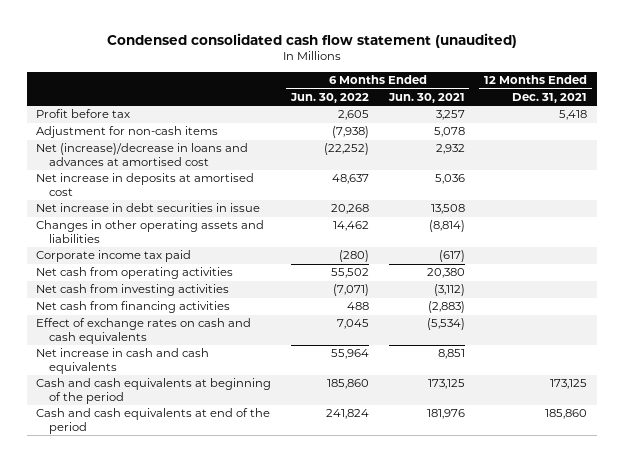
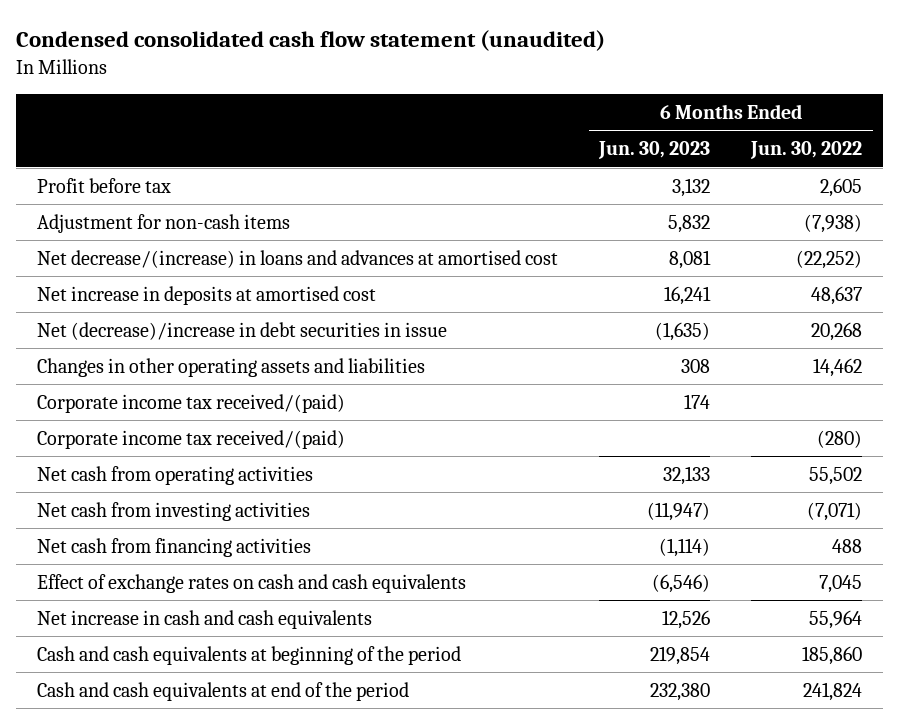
- | 6 Months Ended Jun. 30, 2022 | 6 Months Ended Jun. 30, 2021 | 12 Months Ended Dec. 31, 2021
+ | 6 Months Ended Jun. 30, 2023 | 6 Months Ended Jun. 30, 2022
- Net (increase)/decrease in loans and advances at amortised cost | (22,252) | 2,932 |
+ Net decrease/(increase) in loans and advances at amortised cost | 8,081 | (22,252)
- Net increase in debt securities in issue | 20,268 | 13,508 |
+ Net (decrease)/increase in debt securities in issue | (1,635) | 20,268
- Corporate income tax paid | (280) | (617) |
+ Corporate income tax received/(paid) | 174 |
+ Corporate income tax received/(paid) | | (280)

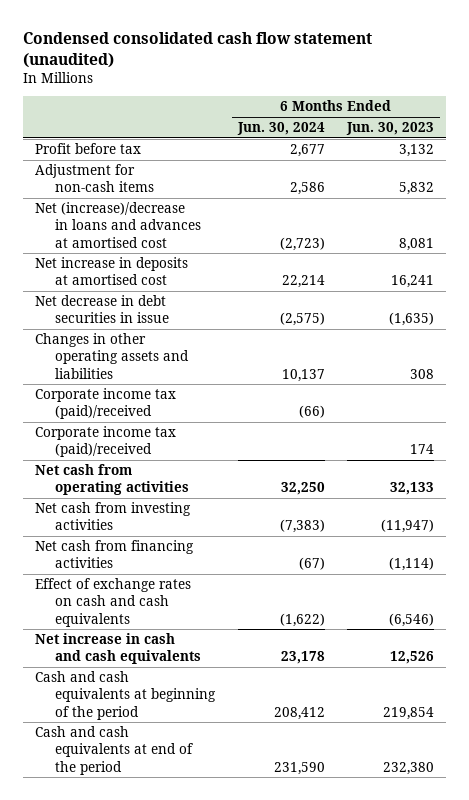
- | 6 Months Ended Jun. 30, 2023 | 6 Months Ended Jun. 30, 2022
+ | 6 Months Ended Jun. 30, 2024 | 6 Months Ended Jun. 30, 2023
- Net decrease/(increase) in loans and advances at amortised cost | 8,081 | (22,252)
+ Net (increase)/decrease in loans and advances at amortised cost | (2,723) | 8,081
- Net (decrease)/increase in debt securities in issue | (1,635) | 20,268
+ Net decrease in debt securities in issue | (2,575) | (1,635)
- Corporate income tax received/(paid) | 174 |
- Corporate income tax received/(paid) | | (280)
+ Corporate income tax (paid)/received | (66) |
+ Corporate income tax (paid)/received | | 174

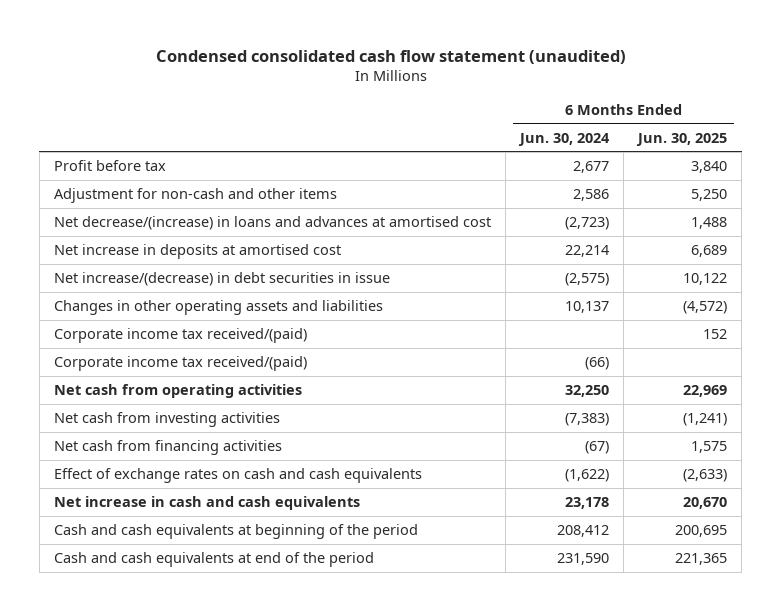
- | 6 Months Ended Jun. 30, 2024 | 6 Months Ended Jun. 30, 2023
+ | 6 Months Ended Jun. 30, 2024 | 6 Months Ended Jun. 30, 2025
- Adjustment for non-cash items | 2,586 | 5,832
- Net (increase)/decrease in loans and advances at amortised cost | (2,723) | 8,081
+ Adjustment for non-cash and other items | 2,586 | 5,250
+ Net decrease/(increase) in loans and advances at amortised cost | (2,723) | 1,488
- Net decrease in debt securities in issue | (2,575) | (1,635)
+ Net increase/(decrease) in debt securities in issue | (2,575) | 10,122
- Corporate income tax (paid)/received | (66) |
- Corporate income tax (paid)/received | | 174
+ Corporate income tax received/(paid) | | 152
+ Corporate income tax received/(paid) | (66) |

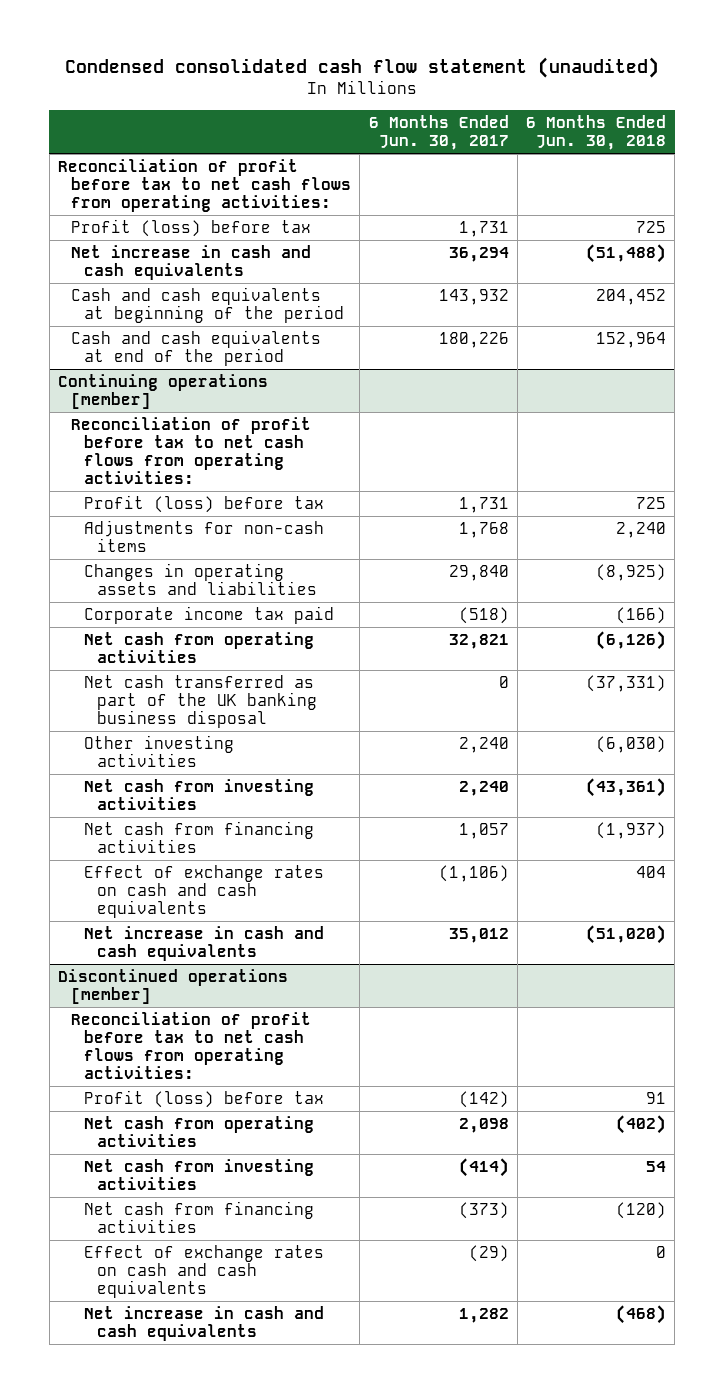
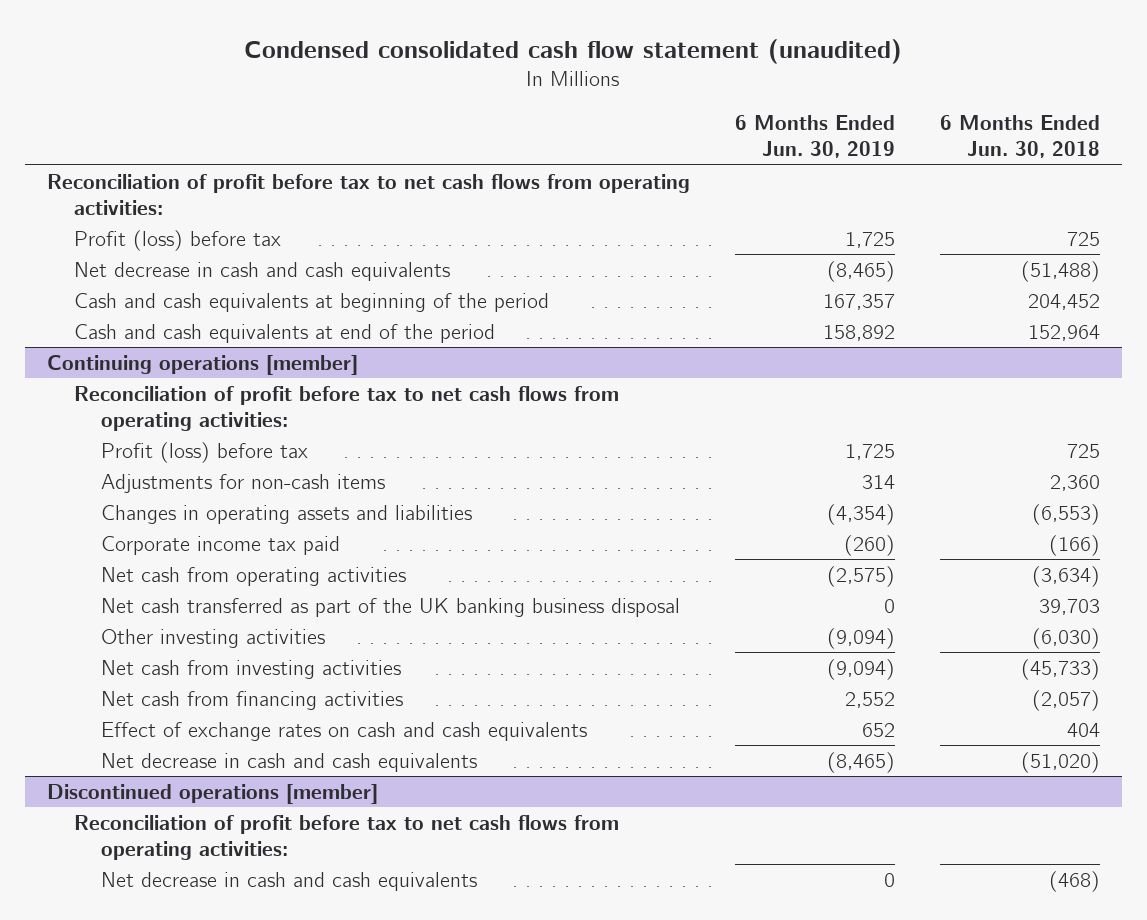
- | 6 Months Ended Jun. 30, 2017 | 6 Months Ended Jun. 30, 2018
+ | 6 Months Ended Jun. 30, 2019 | 6 Months Ended Jun. 30, 2018
- Net increase in cash and cash equivalents | 36,294 | (51,488)
+ Net decrease in cash and cash equivalents | (8,465) | (51,488)
@ Continuing operations [member]
- Adjustments for non-cash items | 1,768 | 2,240
- Changes in operating assets and liabilities | 29,840 | (8,925)
+ Adjustments for non-cash items | 314 | 2,360
+ Changes in operating assets and liabilities | (4,354) | (6,553)
- Net cash from operating activities | 32,821 | (6,126)
- Net cash transferred as part of the UK banking business disposal | 0 | (37,331)
+ Net cash from operating activities | (2,575) | (3,634)
+ Net cash transferred as part of the UK banking business disposal | 0 | 39,703
- Net cash from investing activities | 2,240 | (43,361)
- Net cash from financing activities | 1,057 | (1,937)
+ Net cash from investing activities | (9,094) | (45,733)
+ Net cash from financing activities | 2,552 | (2,057)
- Net increase in cash and cash equivalents | 35,012 | (51,020)
+ Net decrease in cash and cash equivalents | (8,465) | (51,020)
@ Discontinued operations [member]
- Profit (loss) before tax | (142) | 91
- Net cash from operating activities | 2,098 | (402)
- Net cash from investing activities | (414) | 54
- Net cash from financing activities | (373) | (120)
- Effect of exchange rates on cash and cash equivalents | (29) | 0
- Net increase in cash and cash equivalents | 1,282 | (468)
+ Net decrease in cash and cash equivalents | 0 | (468)

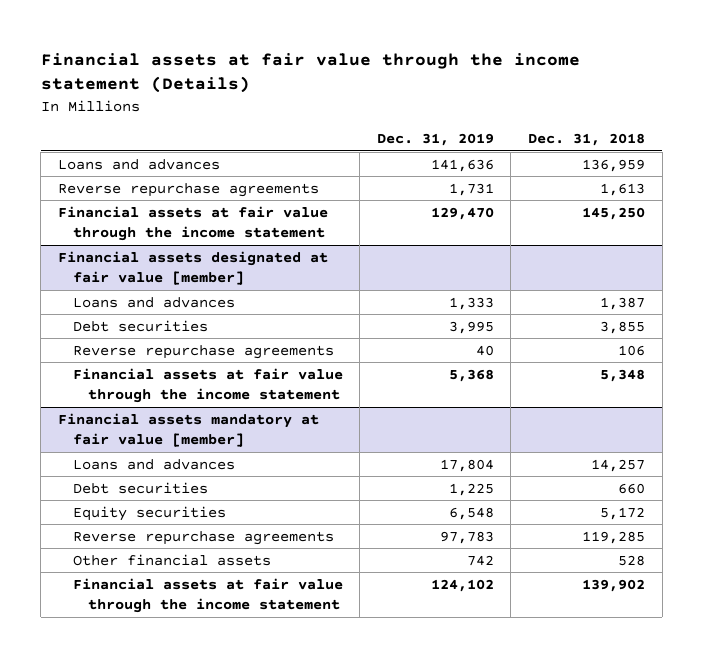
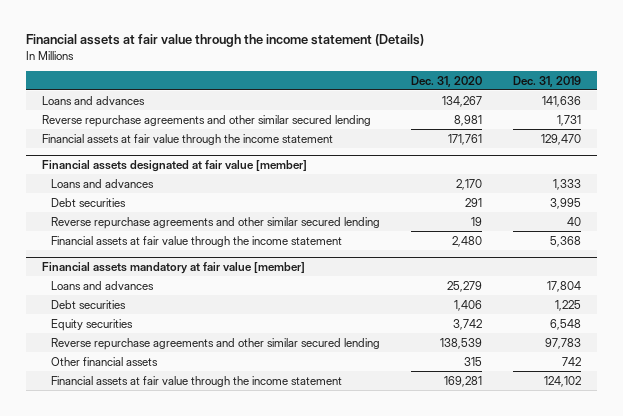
- | Dec. 31, 2019 | Dec. 31, 2018
+ | Dec. 31, 2020 | Dec. 31, 2019
- Reverse repurchase agreements | 1,731 | 1,613
+ Reverse repurchase agreements and other similar secured lending | 8,981 | 1,731
@ Financial assets designated at fair value [member]
- Reverse repurchase agreements | 40 | 106
+ Reverse repurchase agreements and other similar secured lending | 19 | 40
@ Financial assets mandatory at fair value [member]
- Reverse repurchase agreements | 97,783 | 119,285
+ Reverse repurchase agreements and other similar secured lending | 138,539 | 97,783

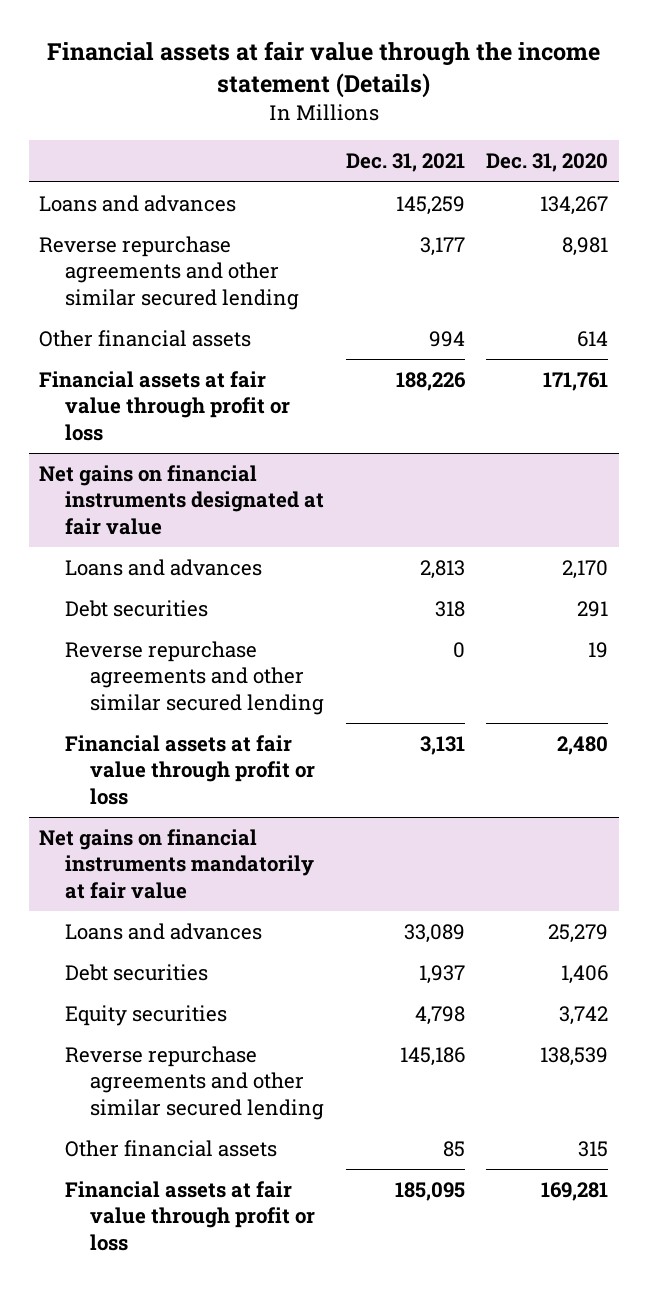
- | Dec. 31, 2020 | Dec. 31, 2019
+ | Dec. 31, 2021 | Dec. 31, 2020
- Financial assets at fair value through the income statement | 171,761 | 129,470
- Financial assets designated at fair value [member]
+ Other financial assets | 994 | 614
+ Financial assets at fair value through profit or loss | 188,226 | 171,761
+ Net gains on financial instruments designated at fair value
- Financial assets at fair value through the income statement | 2,480 | 5,368
- Financial assets mandatory at fair value [member]
+ Financial assets at fair value through profit or loss | 3,131 | 2,480
+ Net gains on financial instruments mandatorily at fair value
- Financial assets at fair value through the income statement | 169,281 | 124,102
+ Financial assets at fair value through profit or loss | 185,095 | 169,281

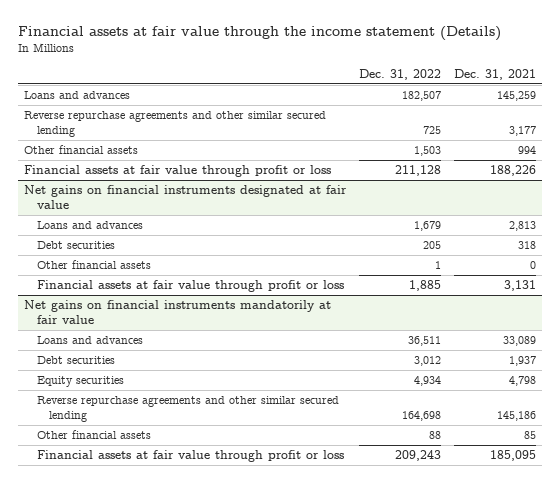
- | Dec. 31, 2021 | Dec. 31, 2020
+ | Dec. 31, 2022 | Dec. 31, 2021
@ Net gains on financial instruments designated at fair value
- Reverse repurchase agreements and other similar secured lending | 0 | 19
+ Other financial assets | 1 | 0

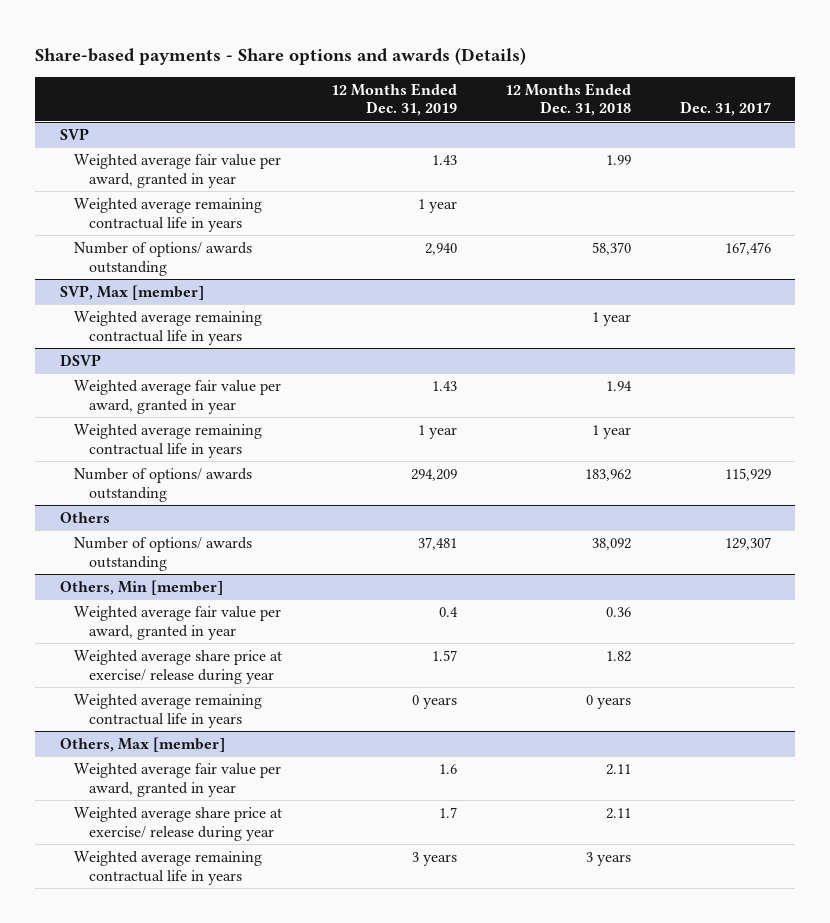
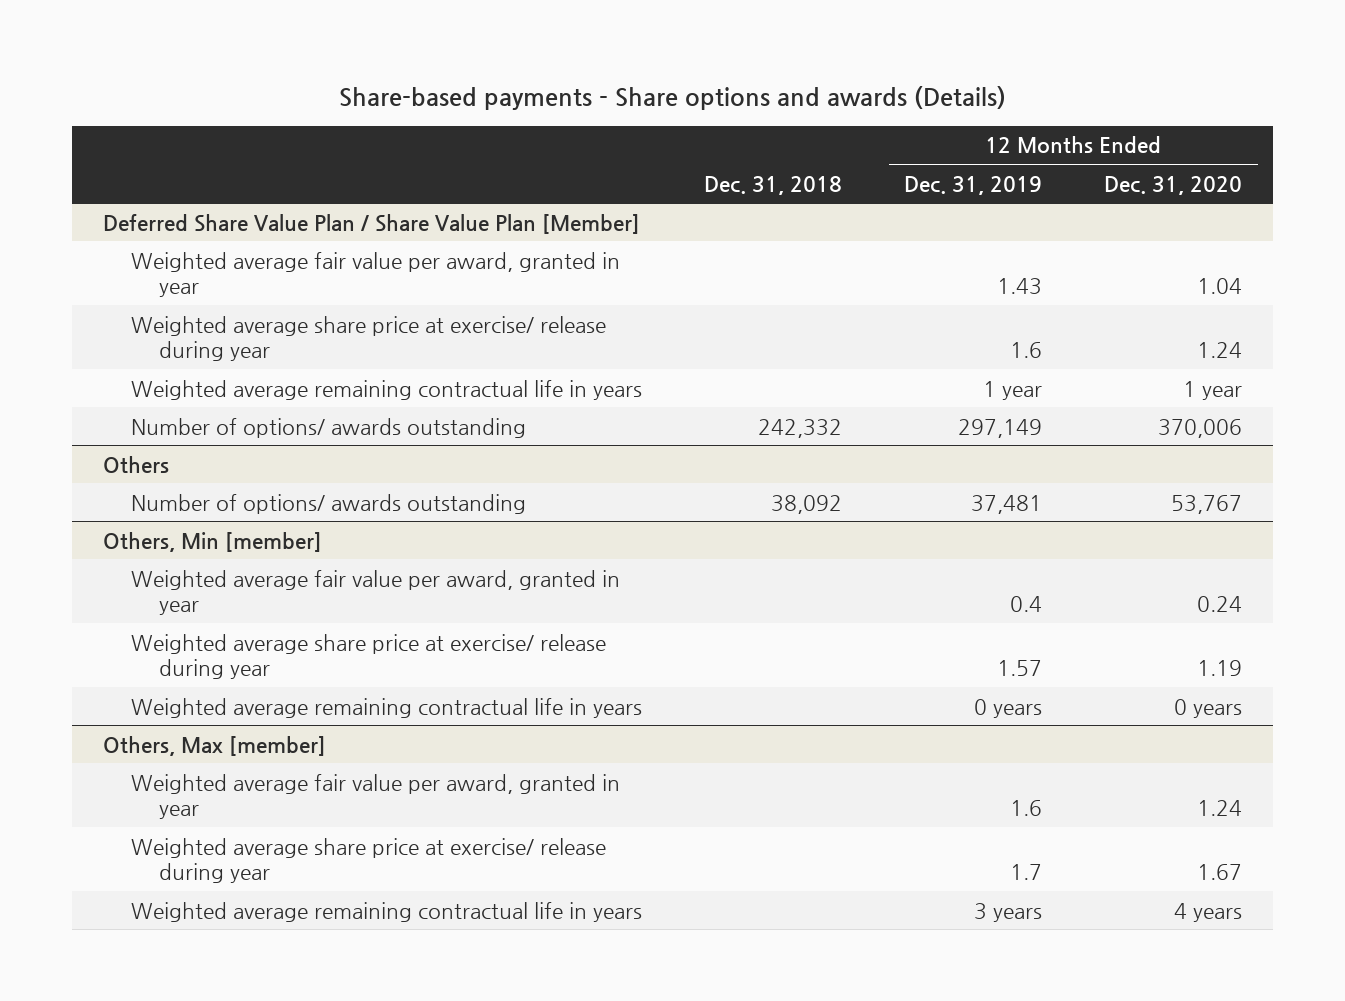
- | 12 Months Ended Dec. 31, 2019 | 12 Months Ended Dec. 31, 2018 | Dec. 31, 2017
+ | Dec. 31, 2018 | 12 Months Ended Dec. 31, 2019 | 12 Months Ended Dec. 31, 2020
- SVP
- Weighted average fair value per award, granted in year | 1.43 | 1.99 |
- Weighted average remaining contractual life in years | 1 year | |
- Number of options/ awards outstanding | 2,940 | 58,370 | 167,476
- SVP, Max [member]
- Weighted average remaining contractual life in years | | 1 year |
- DSVP
+ Deferred Share Value Plan / Share Value Plan [Member]
+ Weighted average share price at exercise/ release during year | | 1.6 | 1.24
- Number of options/ awards outstanding | 294,209 | 183,962 | 115,929
+ Number of options/ awards outstanding | 242,332 | 297,149 | 370,006

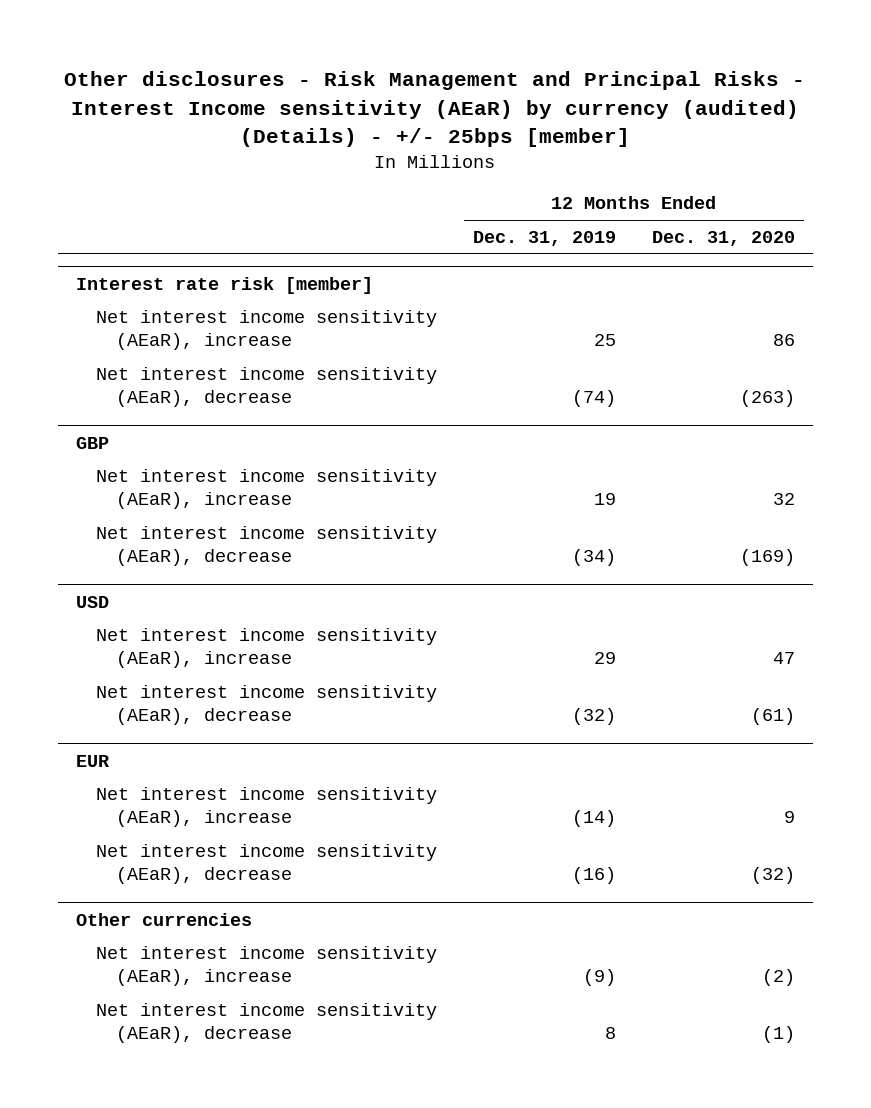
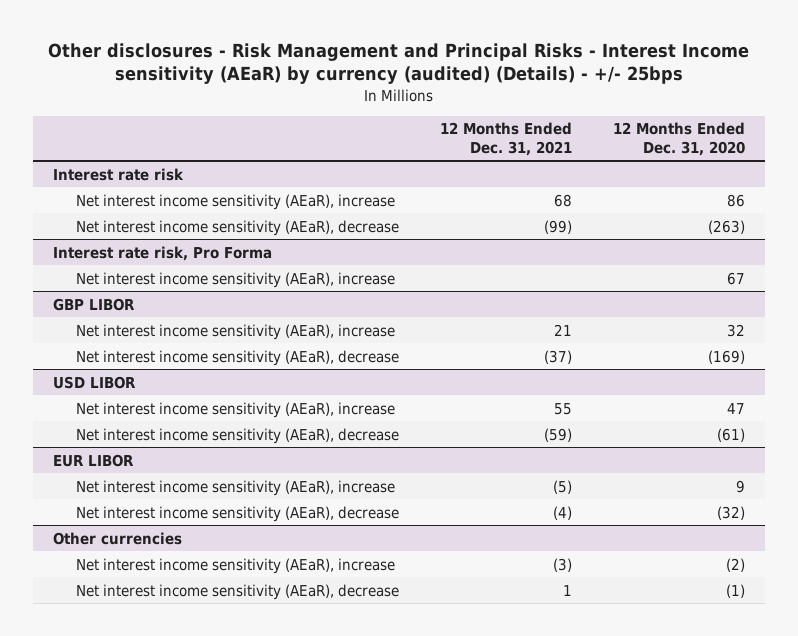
- Other disclosures - Risk Management and Principal Risks - Interest Income sensitivity (AEaR) by currency (audited) (Details) - +/- 25bps [member]
+ Other disclosures - Risk Management and Principal Risks - Interest Income sensitivity (AEaR) by currency (audited) (Details) - +/- 25bps
- | 12 Months Ended Dec. 31, 2019 | 12 Months Ended Dec. 31, 2020
+ | 12 Months Ended Dec. 31, 2021 | 12 Months Ended Dec. 31, 2020
- Interest rate risk [member]
+ Interest rate risk
- GBP
+ Interest rate risk, Pro Forma
+ Net interest income sensitivity (AEaR), increase | | 67
+ GBP LIBOR
- USD
+ USD LIBOR
- EUR
+ EUR LIBOR

